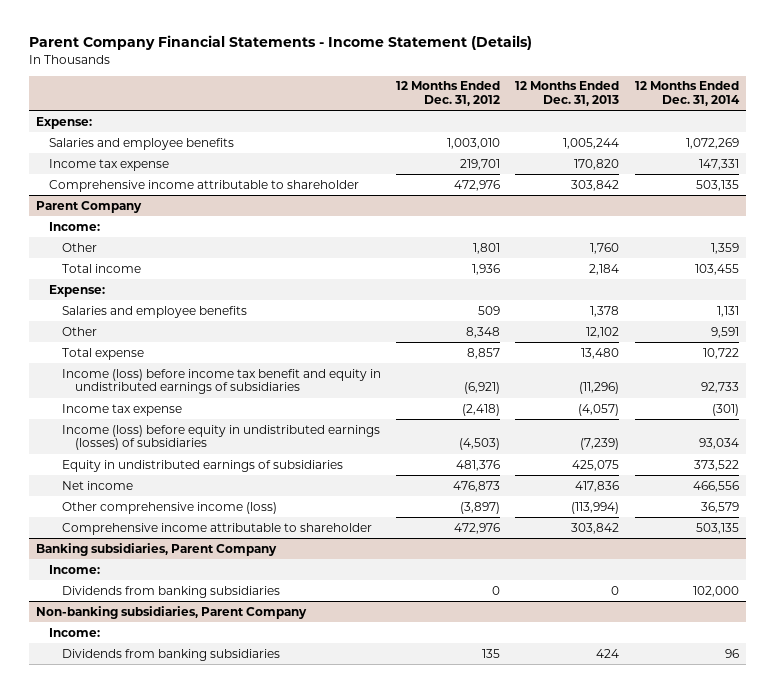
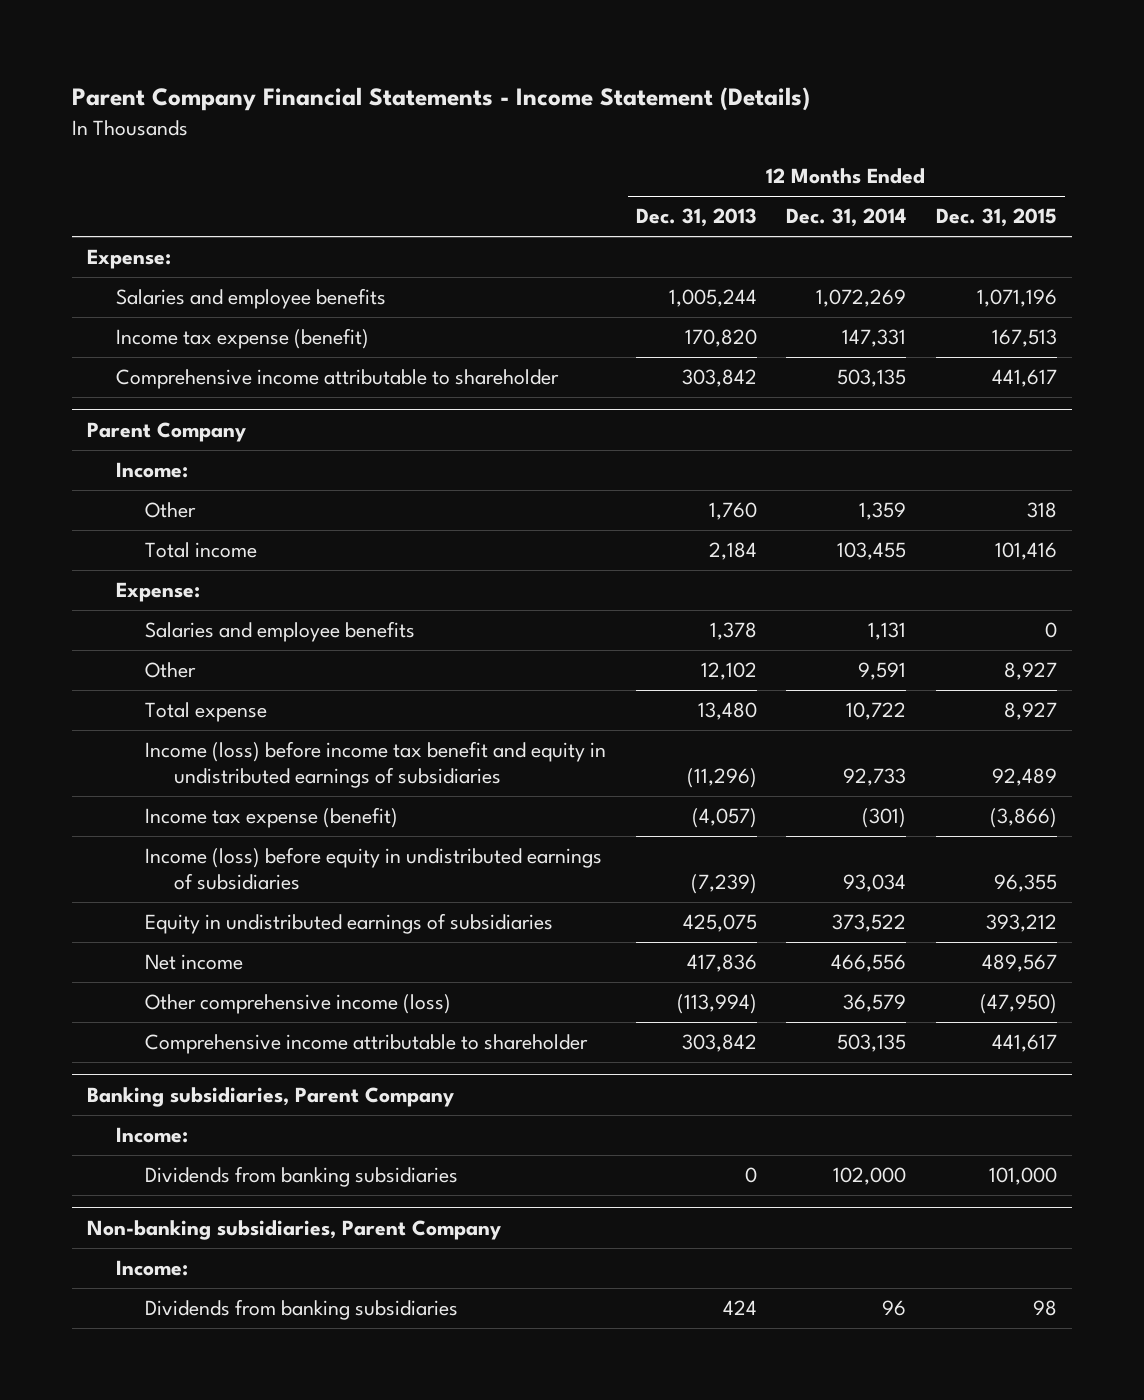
- | 12 Months Ended Dec. 31, 2012 | 12 Months Ended Dec. 31, 2013 | 12 Months Ended Dec. 31, 2014
+ | 12 Months Ended Dec. 31, 2013 | 12 Months Ended Dec. 31, 2014 | 12 Months Ended Dec. 31, 2015
- Income tax expense | 219,701 | 170,820 | 147,331
+ Income tax expense (benefit) | 170,820 | 147,331 | 167,513
@ Parent Company
- Income tax expense | (2,418) | (4,057) | (301)
- Income (loss) before equity in undistributed earnings (losses) of subsidiaries | (4,503) | (7,239) | 93,034
+ Income tax expense (benefit) | (4,057) | (301) | (3,866)
+ Income (loss) before equity in undistributed earnings of subsidiaries | (7,239) | 93,034 | 96,355

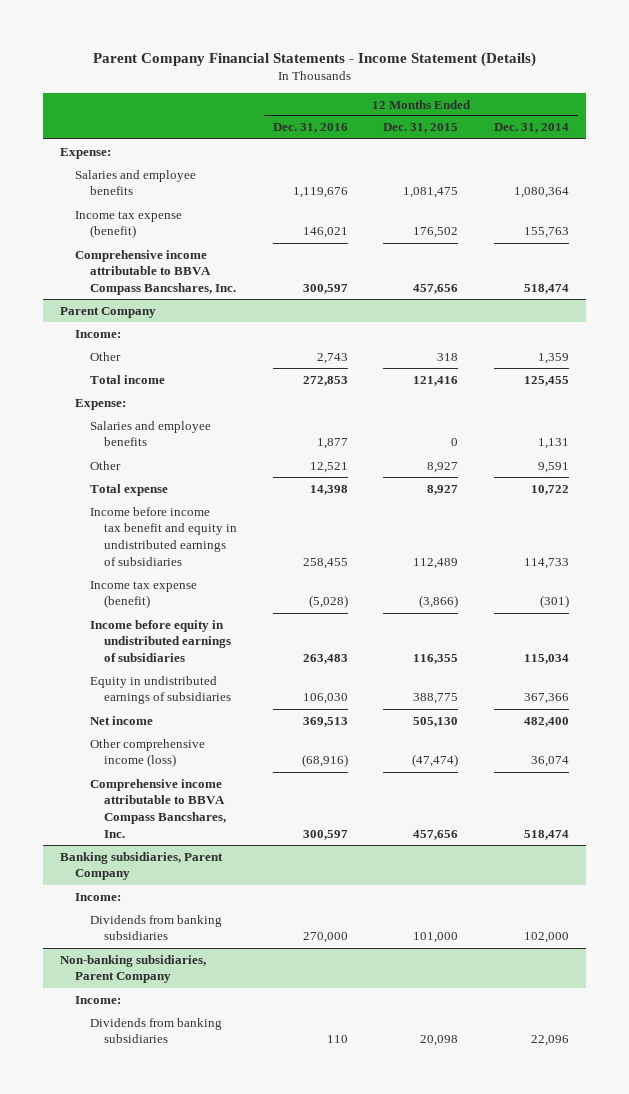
- | 12 Months Ended Dec. 31, 2013 | 12 Months Ended Dec. 31, 2014 | 12 Months Ended Dec. 31, 2015
+ | 12 Months Ended Dec. 31, 2016 | 12 Months Ended Dec. 31, 2015 | 12 Months Ended Dec. 31, 2014
- Salaries and employee benefits | 1,005,244 | 1,072,269 | 1,071,196
- Income tax expense (benefit) | 170,820 | 147,331 | 167,513
- Comprehensive income attributable to shareholder | 303,842 | 503,135 | 441,617
+ Salaries and employee benefits | 1,119,676 | 1,081,475 | 1,080,364
+ Income tax expense (benefit) | 146,021 | 176,502 | 155,763
+ Comprehensive income attributable to BBVA Compass Bancshares, Inc. | 300,597 | 457,656 | 518,474
@ Parent Company
- Total income | 2,184 | 103,455 | 101,416
+ Total income | 272,853 | 121,416 | 125,455
- Income (loss) before income tax benefit and equity in undistributed earnings of subsidiaries | (11,296) | 92,733 | 92,489
+ Income before income tax benefit and equity in undistributed earnings of subsidiaries | 258,455 | 112,489 | 114,733
- Income (loss) before equity in undistributed earnings of subsidiaries | (7,239) | 93,034 | 96,355
- Equity in undistributed earnings of subsidiaries | 425,075 | 373,522 | 393,212
- Net income | 417,836 | 466,556 | 489,567
- Other comprehensive income (loss) | (113,994) | 36,579 | (47,950)
- Comprehensive income attributable to shareholder | 303,842 | 503,135 | 441,617
+ Income before equity in undistributed earnings of subsidiaries | 263,483 | 116,355 | 115,034
+ Equity in undistributed earnings of subsidiaries | 106,030 | 388,775 | 367,366
+ Net income | 369,513 | 505,130 | 482,400
+ Other comprehensive income (loss) | (68,916) | (47,474) | 36,074
+ Comprehensive income attributable to BBVA Compass Bancshares, Inc. | 300,597 | 457,656 | 518,474
@ Non-banking subsidiaries, Parent Company
- Dividends from banking subsidiaries | 424 | 96 | 98
+ Dividends from banking subsidiaries | 110 | 20,098 | 22,096

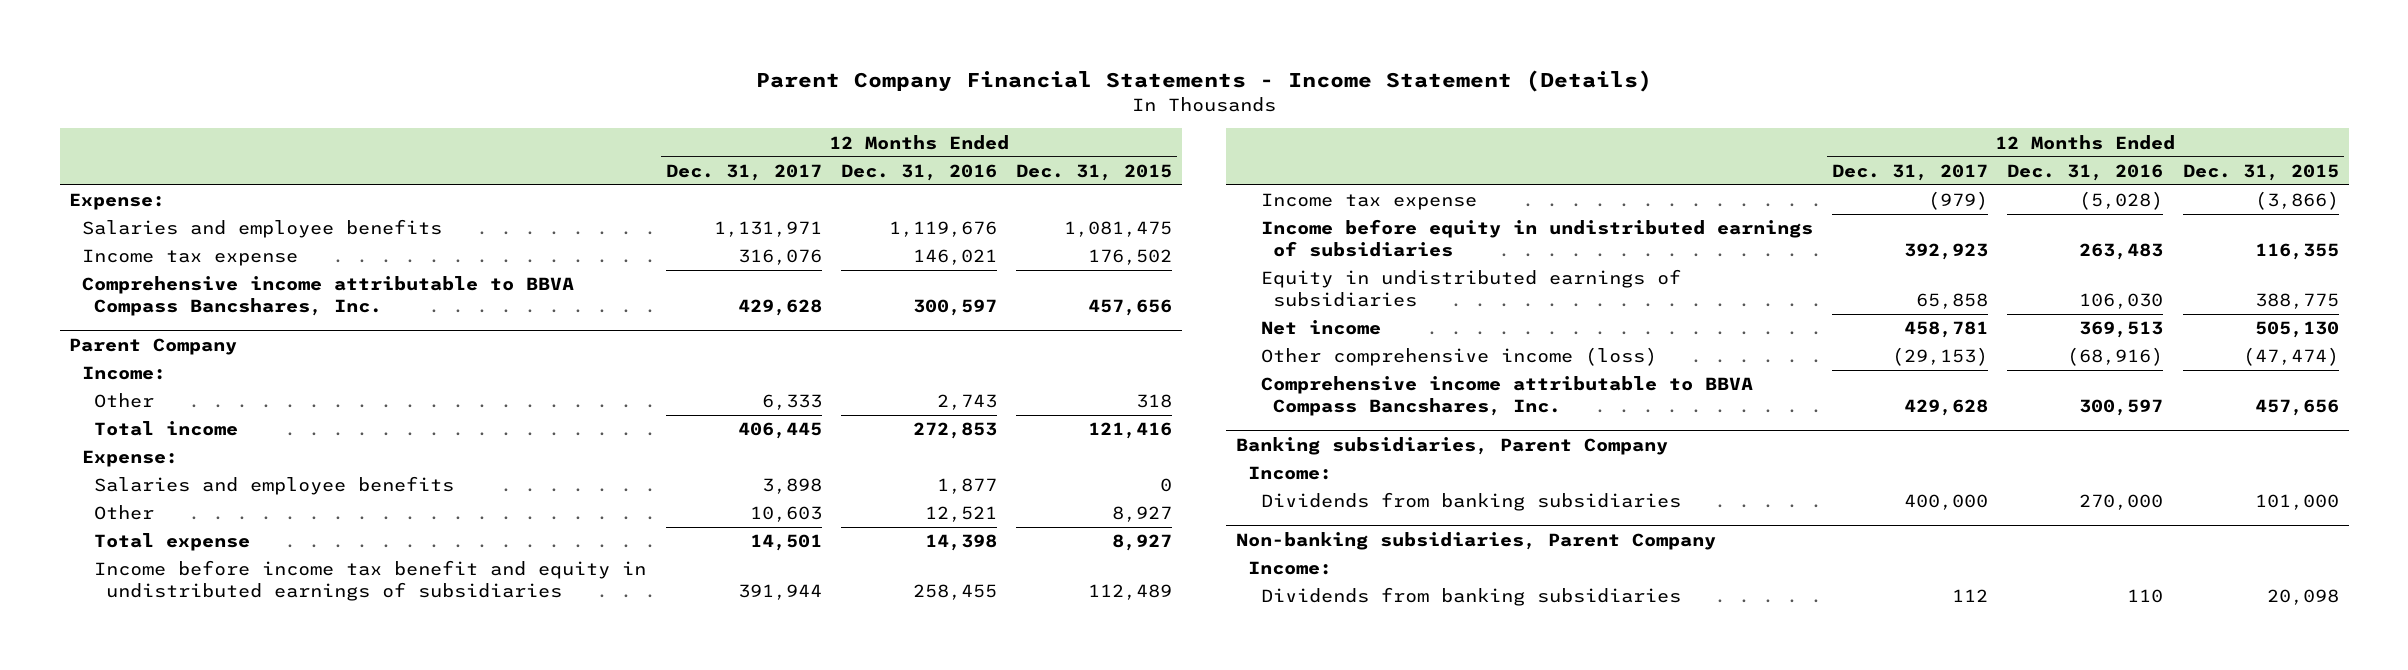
- | 12 Months Ended Dec. 31, 2016 | 12 Months Ended Dec. 31, 2015 | 12 Months Ended Dec. 31, 2014
+ | 12 Months Ended Dec. 31, 2017 | 12 Months Ended Dec. 31, 2016 | 12 Months Ended Dec. 31, 2015
- Income tax expense (benefit) | 146,021 | 176,502 | 155,763
+ Income tax expense | 316,076 | 146,021 | 176,502
@ Parent Company
- Income tax expense (benefit) | (5,028) | (3,866) | (301)
+ Income tax expense | (979) | (5,028) | (3,866)

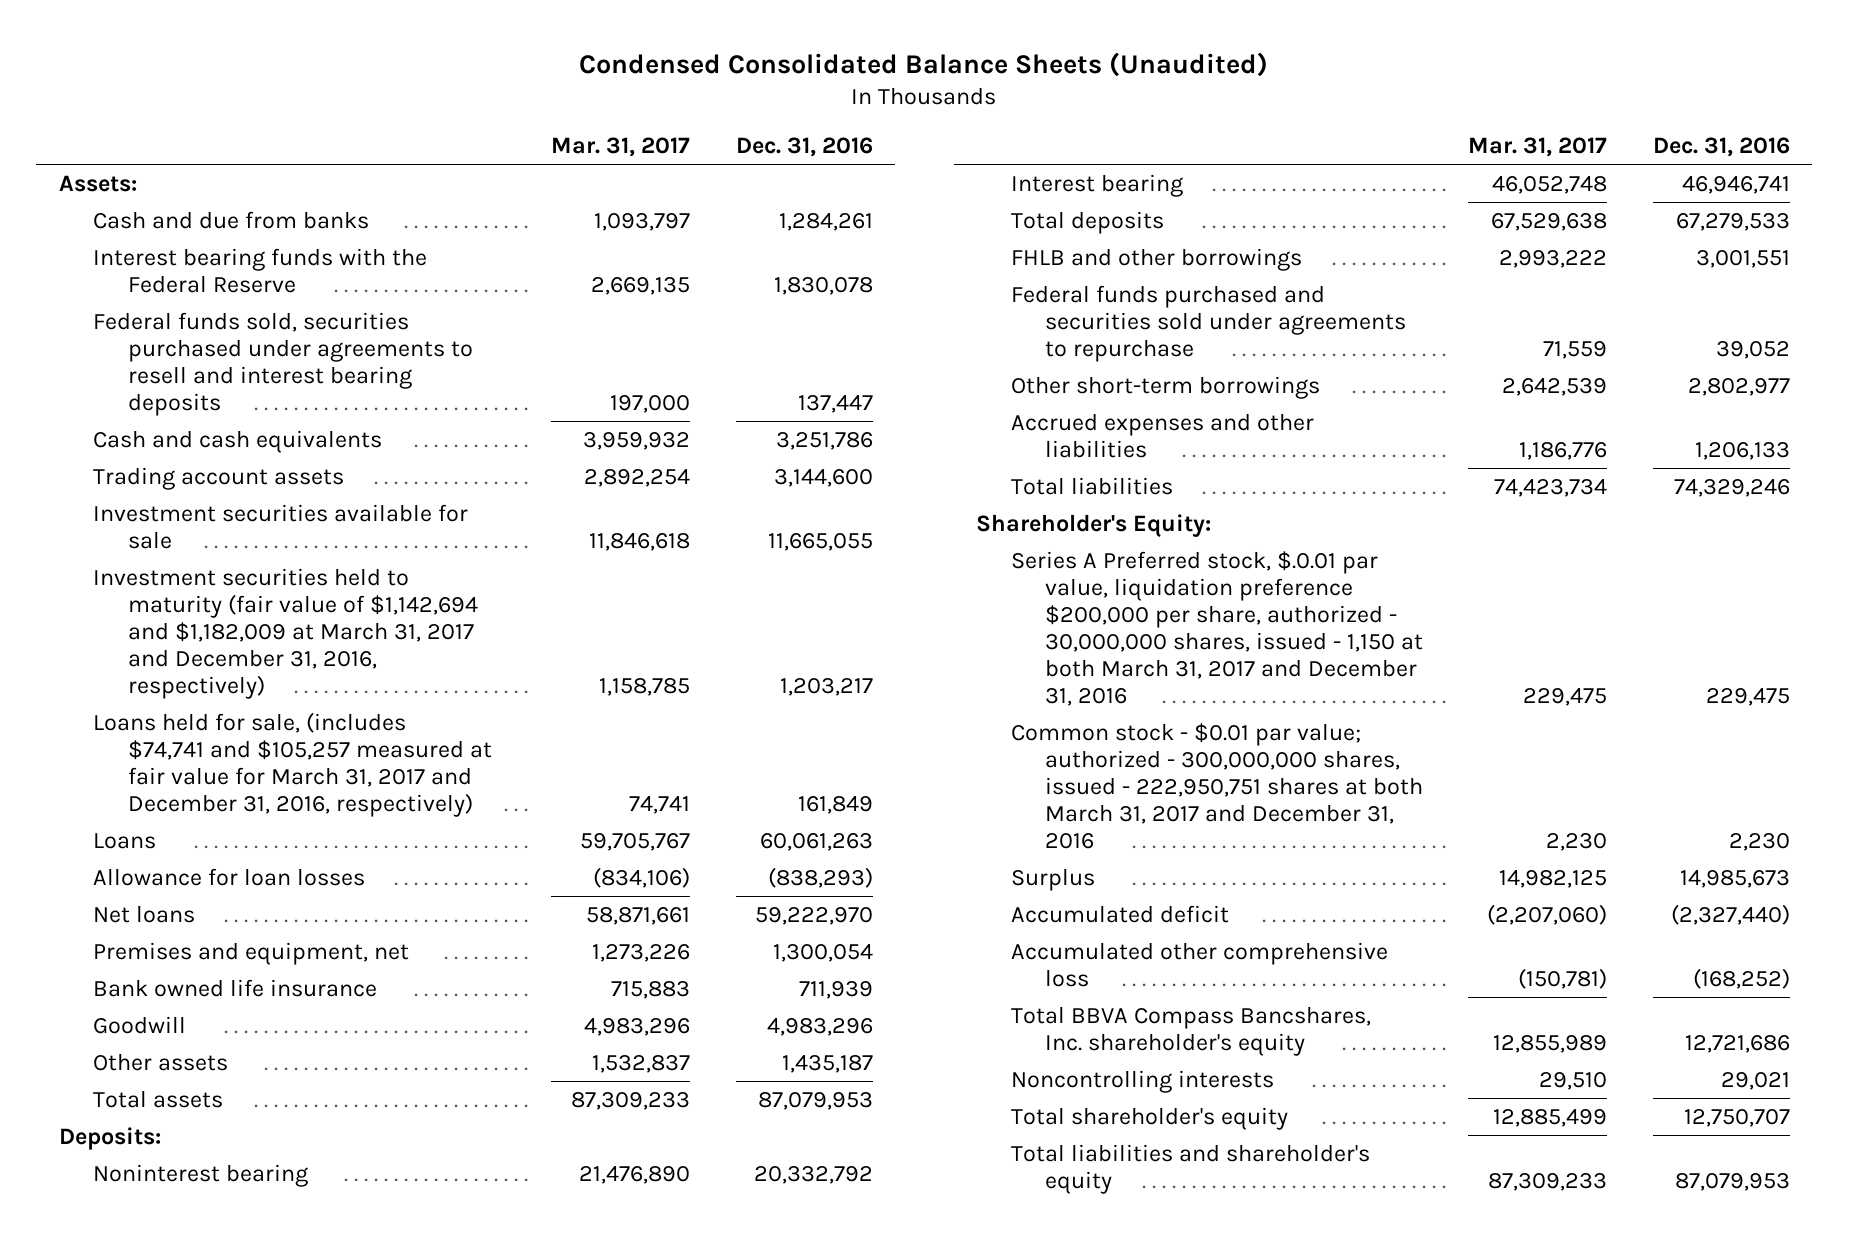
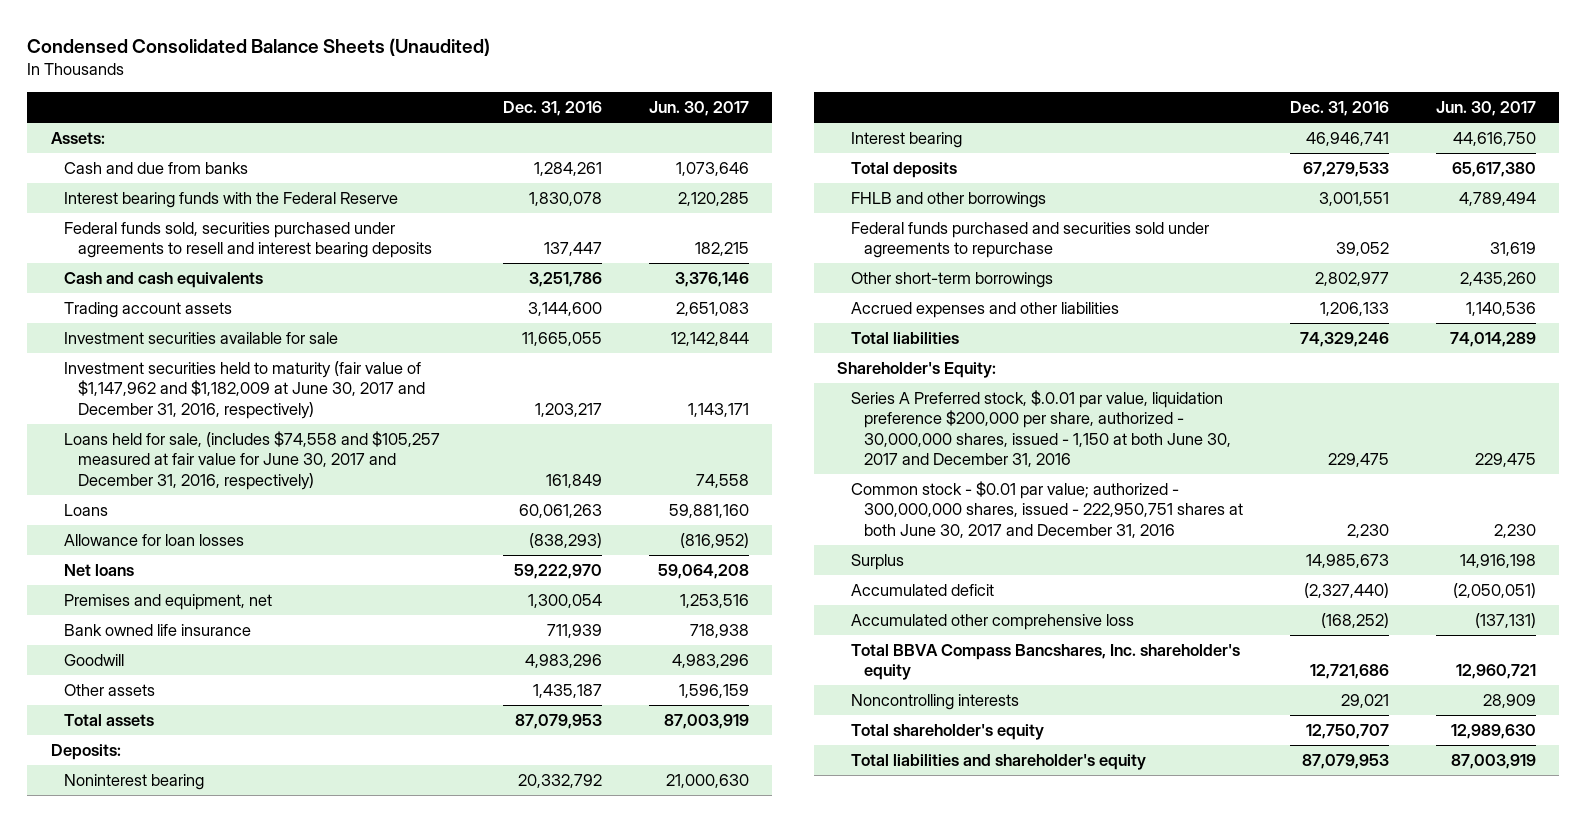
- | Mar. 31, 2017 | Dec. 31, 2016
+ | Dec. 31, 2016 | Jun. 30, 2017
- Investment securities held to maturity (fair value of $1,142,694 and $1,182,009 at March 31, 2017 and December 31, 2016, respectively) | 1,158,785 | 1,203,217
- Loans held for sale, (includes $74,741 and $105,257 measured at fair value for March 31, 2017 and December 31, 2016, respectively) | 74,741 | 161,849
+ Investment securities held to maturity (fair value of $1,147,962 and $1,182,009 at June 30, 2017 and December 31, 2016, respectively) | 1,203,217 | 1,143,171
+ Loans held for sale, (includes $74,558 and $105,257 measured at fair value for June 30, 2017 and December 31, 2016, respectively) | 161,849 | 74,558
- Series A Preferred stock, $.0.01 par value, liquidation preference $200,000 per share, authorized - 30,000,000 shares, issued - 1,150 at both March 31, 2017 and December 31, 2016 | 229,475 | 229,475
- Common stock - $0.01 par value; authorized - 300,000,000 shares, issued - 222,950,751 shares at both March 31, 2017 and December 31, 2016 | 2,230 | 2,230
+ Series A Preferred stock, $.0.01 par value, liquidation preference $200,000 per share, authorized - 30,000,000 shares, issued - 1,150 at both June 30, 2017 and December 31, 2016 | 229,475 | 229,475
+ Common stock - $0.01 par value; authorized - 300,000,000 shares, issued - 222,950,751 shares at both June 30, 2017 and December 31, 2016 | 2,230 | 2,230

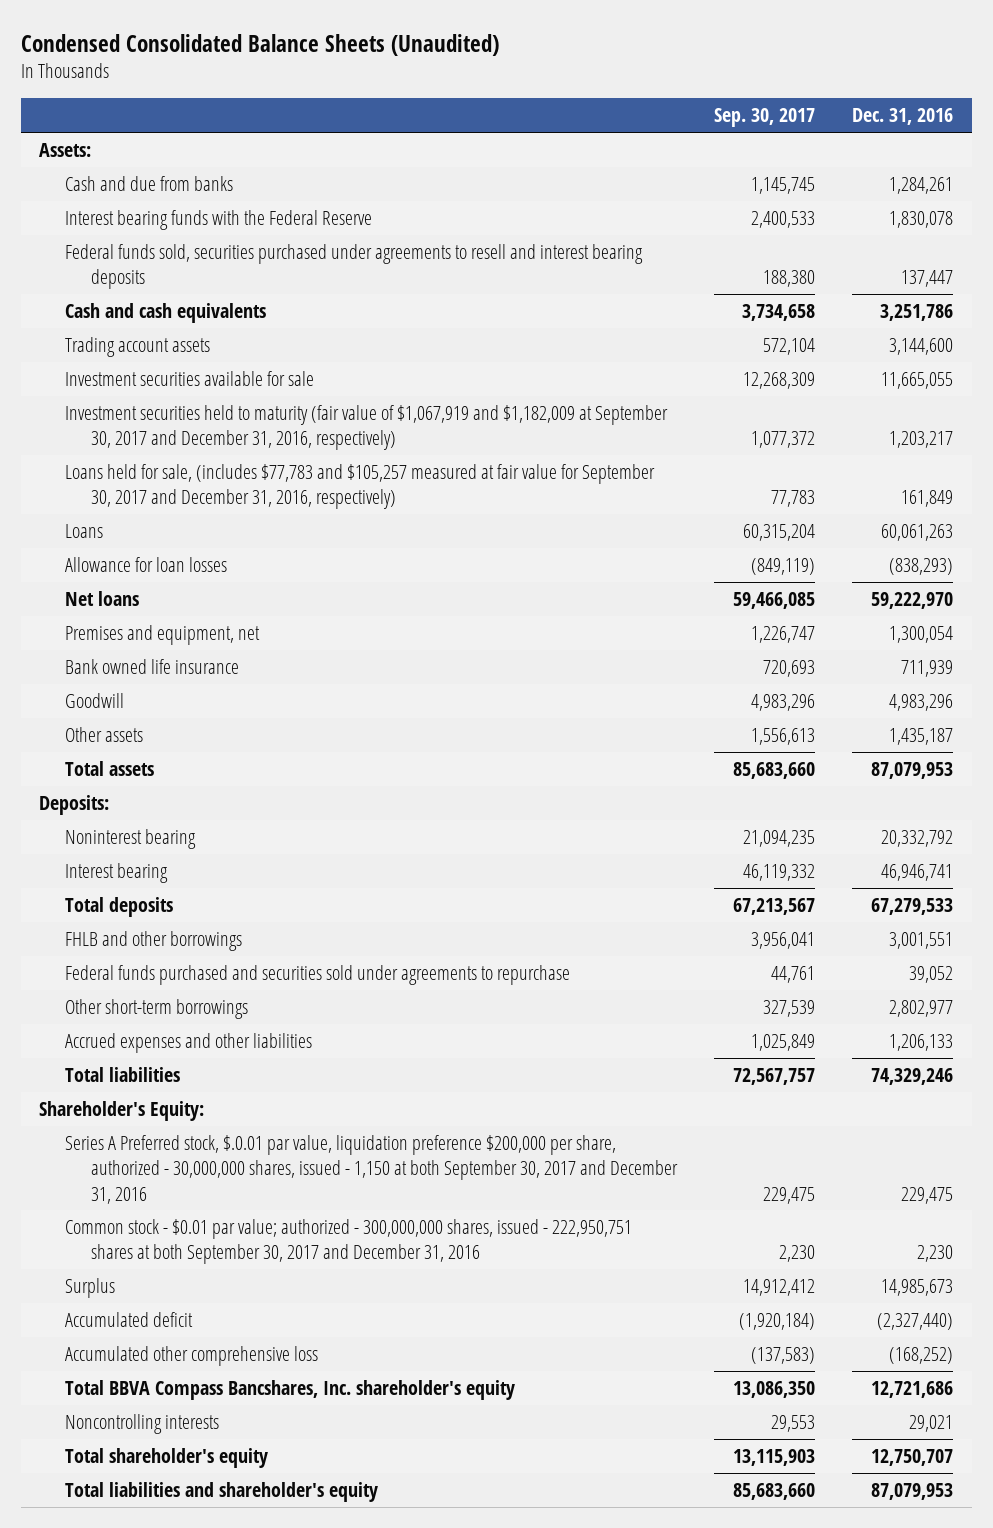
- | Dec. 31, 2016 | Jun. 30, 2017
+ | Sep. 30, 2017 | Dec. 31, 2016
- Investment securities held to maturity (fair value of $1,147,962 and $1,182,009 at June 30, 2017 and December 31, 2016, respectively) | 1,203,217 | 1,143,171
- Loans held for sale, (includes $74,558 and $105,257 measured at fair value for June 30, 2017 and December 31, 2016, respectively) | 161,849 | 74,558
+ Investment securities held to maturity (fair value of $1,067,919 and $1,182,009 at September 30, 2017 and December 31, 2016, respectively) | 1,077,372 | 1,203,217
+ Loans held for sale, (includes $77,783 and $105,257 measured at fair value for September 30, 2017 and December 31, 2016, respectively) | 77,783 | 161,849
- Series A Preferred stock, $.0.01 par value, liquidation preference $200,000 per share, authorized - 30,000,000 shares, issued - 1,150 at both June 30, 2017 and December 31, 2016 | 229,475 | 229,475
- Common stock - $0.01 par value; authorized - 300,000,000 shares, issued - 222,950,751 shares at both June 30, 2017 and December 31, 2016 | 2,230 | 2,230
+ Series A Preferred stock, $.0.01 par value, liquidation preference $200,000 per share, authorized - 30,000,000 shares, issued - 1,150 at both September 30, 2017 and December 31, 2016 | 229,475 | 229,475
+ Common stock - $0.01 par value; authorized - 300,000,000 shares, issued - 222,950,751 shares at both September 30, 2017 and December 31, 2016 | 2,230 | 2,230

